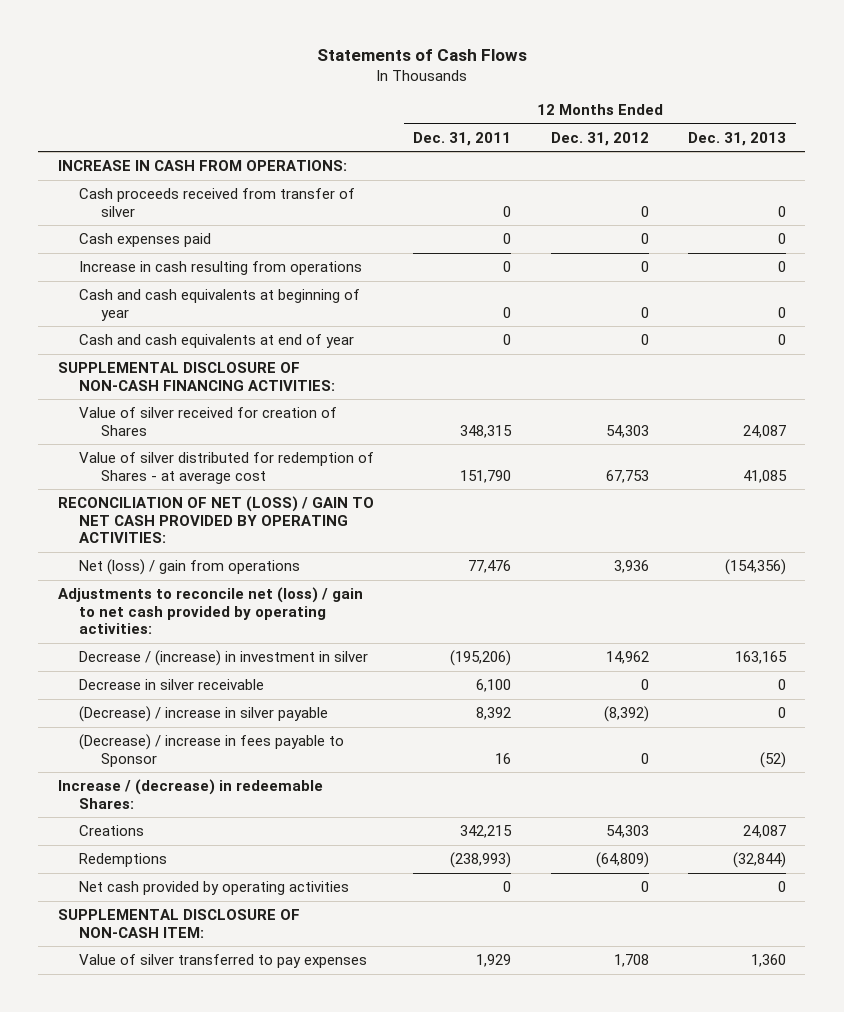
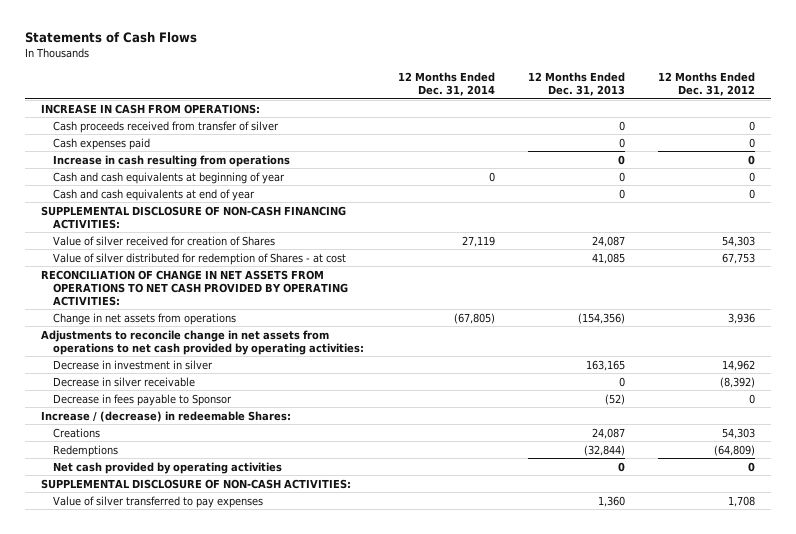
- | 12 Months Ended Dec. 31, 2011 | 12 Months Ended Dec. 31, 2012 | 12 Months Ended Dec. 31, 2013
+ | 12 Months Ended Dec. 31, 2014 | 12 Months Ended Dec. 31, 2013 | 12 Months Ended Dec. 31, 2012
- Value of silver distributed for redemption of Shares - at average cost | 151,790 | 67,753 | 41,085
- RECONCILIATION OF NET (LOSS) / GAIN TO NET CASH PROVIDED BY OPERATING ACTIVITIES:
- Net (loss) / gain from operations | 77,476 | 3,936 | (154,356)
- Adjustments to reconcile net (loss) / gain to net cash provided by operating activities:
- Decrease / (increase) in investment in silver | (195,206) | 14,962 | 163,165
- Decrease in silver receivable | 6,100 | 0 | 0
- (Decrease) / increase in silver payable | 8,392 | (8,392) | 0
- (Decrease) / increase in fees payable to Sponsor | 16 | 0 | (52)
+ Value of silver distributed for redemption of Shares - at cost | | 41,085 | 67,753
+ RECONCILIATION OF CHANGE IN NET ASSETS FROM OPERATIONS TO NET CASH PROVIDED BY OPERATING ACTIVITIES:
+ Change in net assets from operations | (67,805) | (154,356) | 3,936
+ Adjustments to reconcile change in net assets from operations to net cash provided by operating activities:
+ Decrease in investment in silver | | 163,165 | 14,962
+ Decrease in silver receivable | | 0 | (8,392)
+ Decrease in fees payable to Sponsor | | (52) | 0
- SUPPLEMENTAL DISCLOSURE OF NON-CASH ITEM:
+ SUPPLEMENTAL DISCLOSURE OF NON-CASH ACTIVITIES:

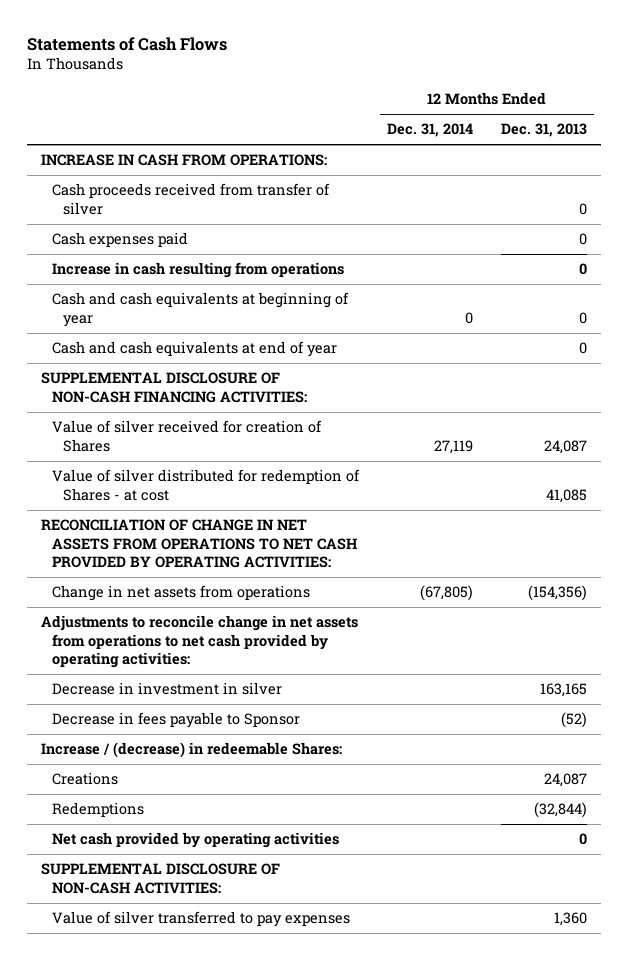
- | 12 Months Ended Dec. 31, 2014 | 12 Months Ended Dec. 31, 2013 | 12 Months Ended Dec. 31, 2012
+ | 12 Months Ended Dec. 31, 2014 | 12 Months Ended Dec. 31, 2013
- Decrease in silver receivable | | 0 | (8,392)

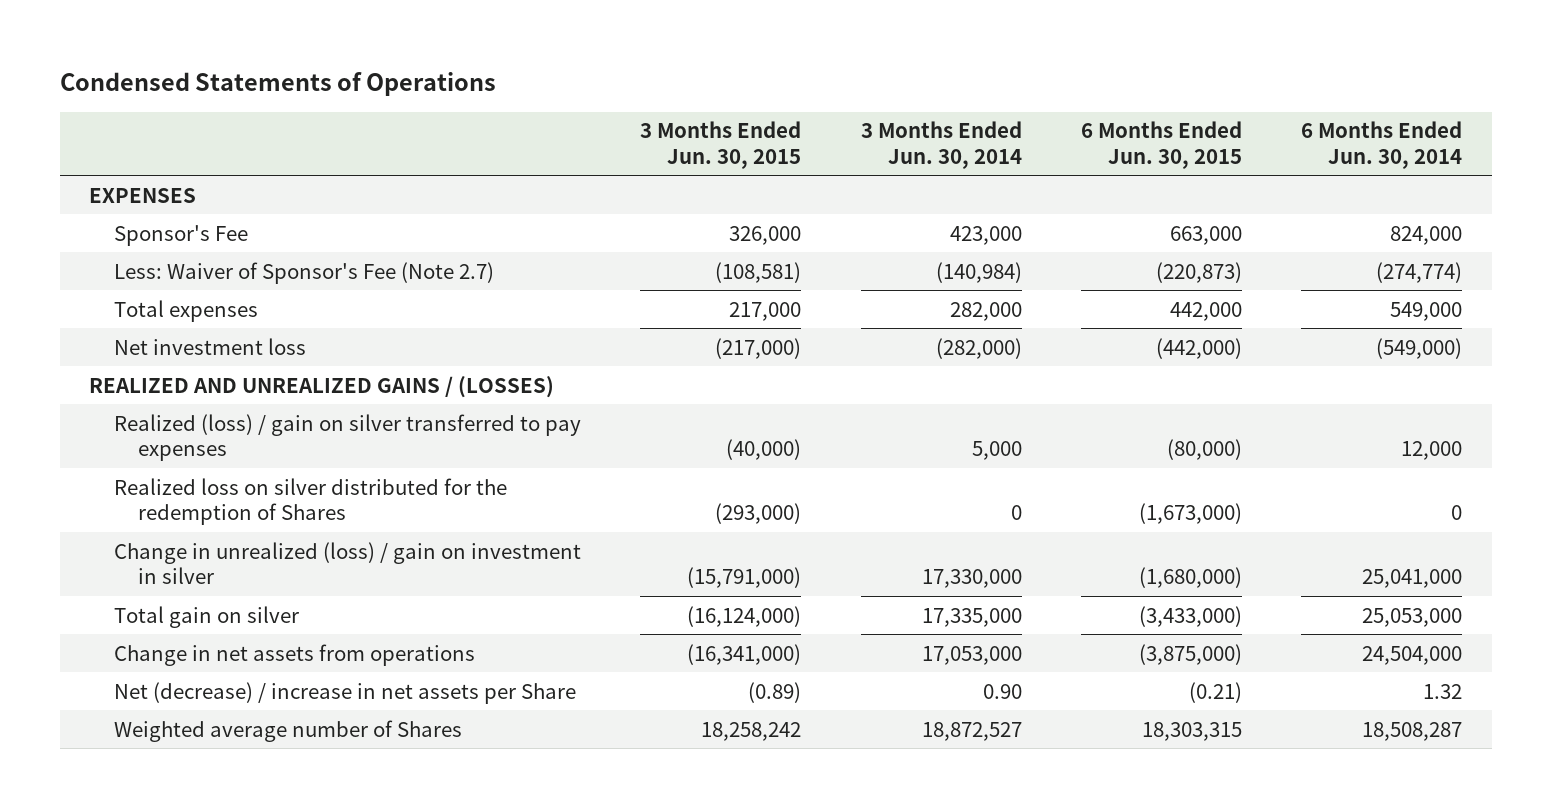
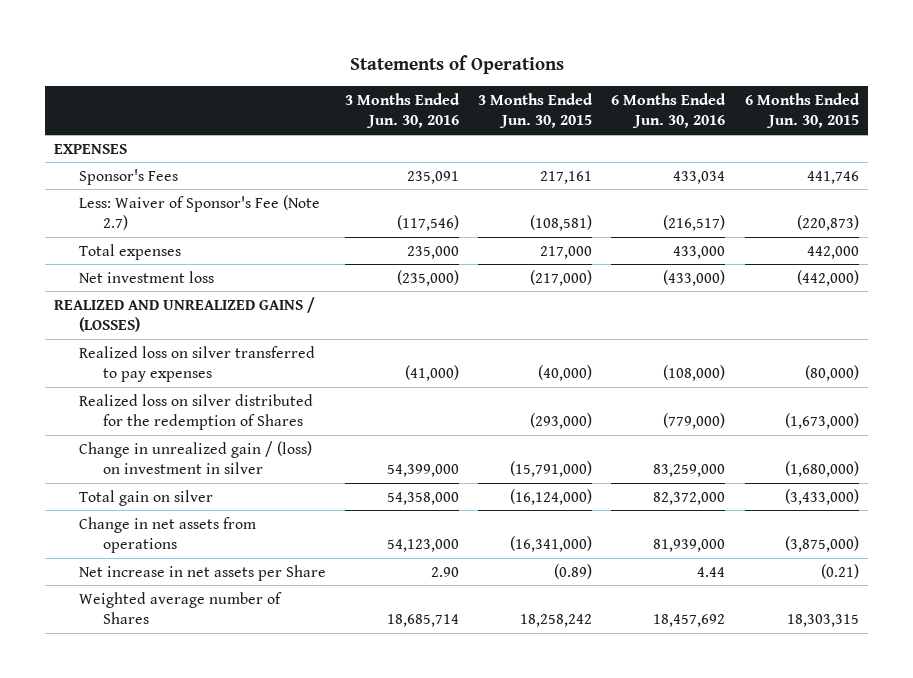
- Condensed Statements of Operations
+ Statements of Operations
- | 3 Months Ended Jun. 30, 2015 | 3 Months Ended Jun. 30, 2014 | 6 Months Ended Jun. 30, 2015 | 6 Months Ended Jun. 30, 2014
+ | 3 Months Ended Jun. 30, 2016 | 3 Months Ended Jun. 30, 2015 | 6 Months Ended Jun. 30, 2016 | 6 Months Ended Jun. 30, 2015
- Sponsor's Fee | 326,000 | 423,000 | 663,000 | 824,000
+ Sponsor's Fees | 235,091 | 217,161 | 433,034 | 441,746
- Realized (loss) / gain on silver transferred to pay expenses | (40,000) | 5,000 | (80,000) | 12,000
+ Realized loss on silver transferred to pay expenses | (41,000) | (40,000) | (108,000) | (80,000)
- Change in unrealized (loss) / gain on investment in silver | (15,791,000) | 17,330,000 | (1,680,000) | 25,041,000
+ Change in unrealized gain / (loss) on investment in silver | 54,399,000 | (15,791,000) | 83,259,000 | (1,680,000)
- Net (decrease) / increase in net assets per Share | (0.89) | 0.90 | (0.21) | 1.32
+ Net increase in net assets per Share | 2.90 | (0.89) | 4.44 | (0.21)

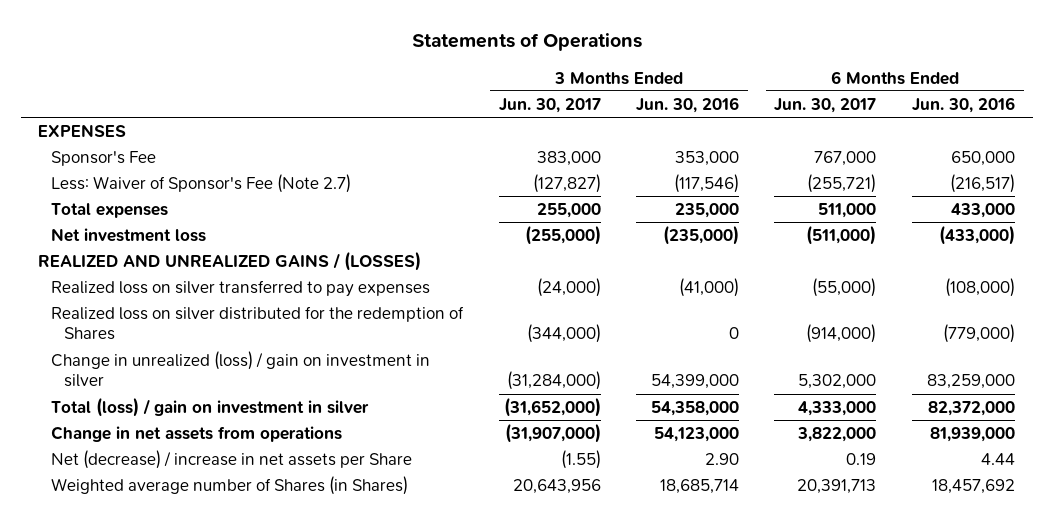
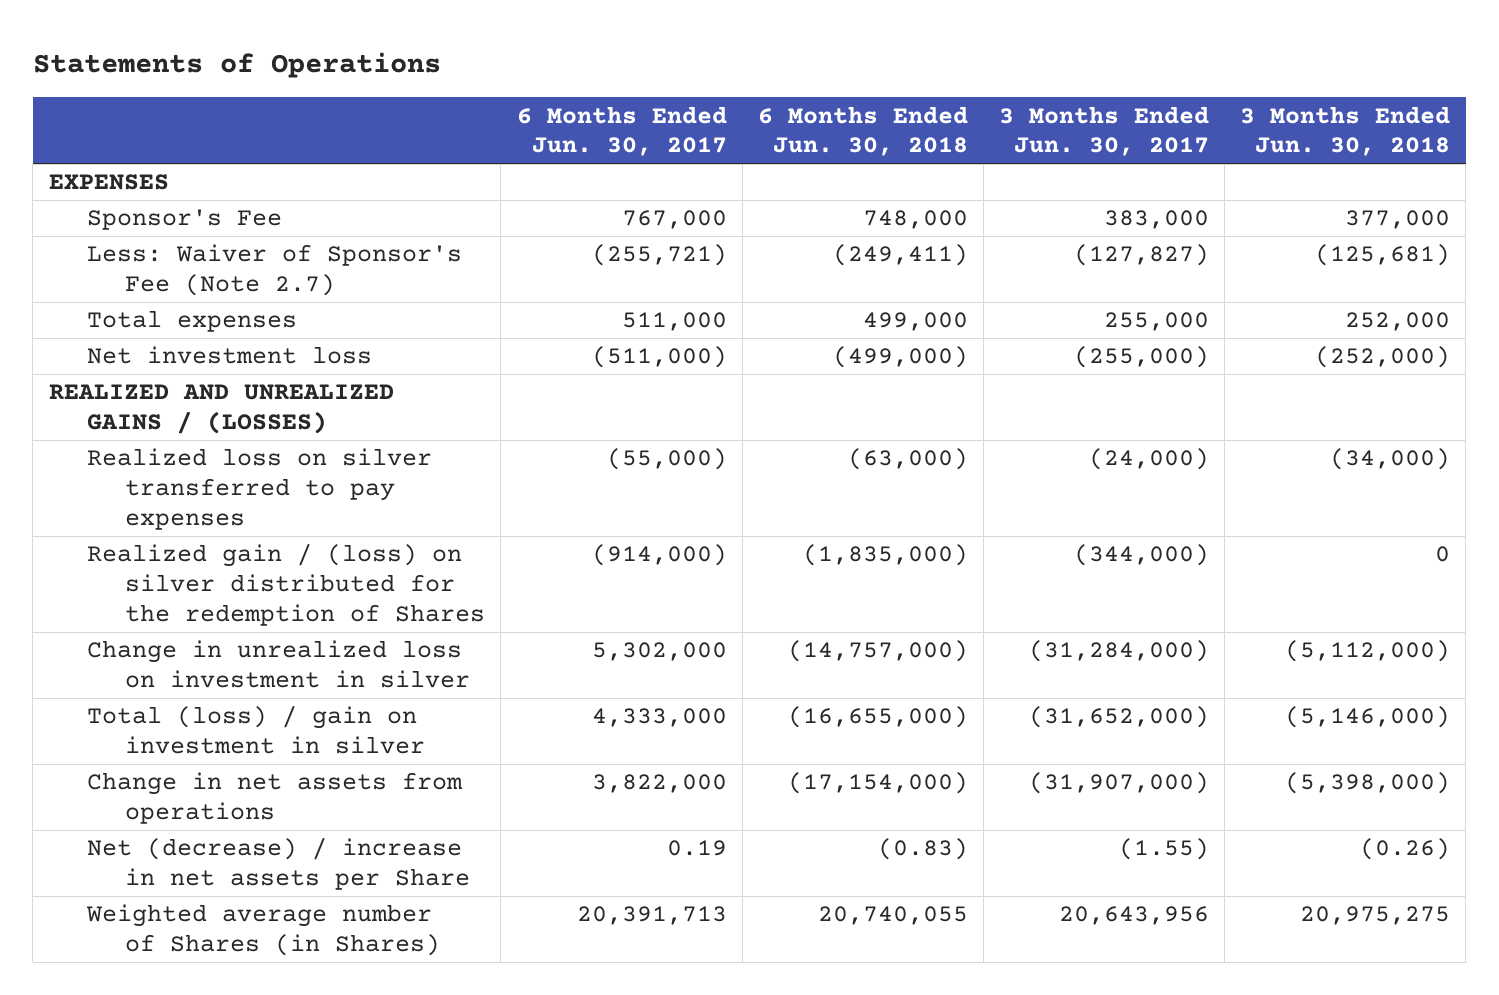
- | 3 Months Ended Jun. 30, 2017 | 3 Months Ended Jun. 30, 2016 | 6 Months Ended Jun. 30, 2017 | 6 Months Ended Jun. 30, 2016
+ | 6 Months Ended Jun. 30, 2017 | 6 Months Ended Jun. 30, 2018 | 3 Months Ended Jun. 30, 2017 | 3 Months Ended Jun. 30, 2018
- Realized loss on silver distributed for the redemption of Shares | (344,000) | 0 | (914,000) | (779,000)
- Change in unrealized (loss) / gain on investment in silver | (31,284,000) | 54,399,000 | 5,302,000 | 83,259,000
+ Realized gain / (loss) on silver distributed for the redemption of Shares | (914,000) | (1,835,000) | (344,000) | 0
+ Change in unrealized loss on investment in silver | 5,302,000 | (14,757,000) | (31,284,000) | (5,112,000)

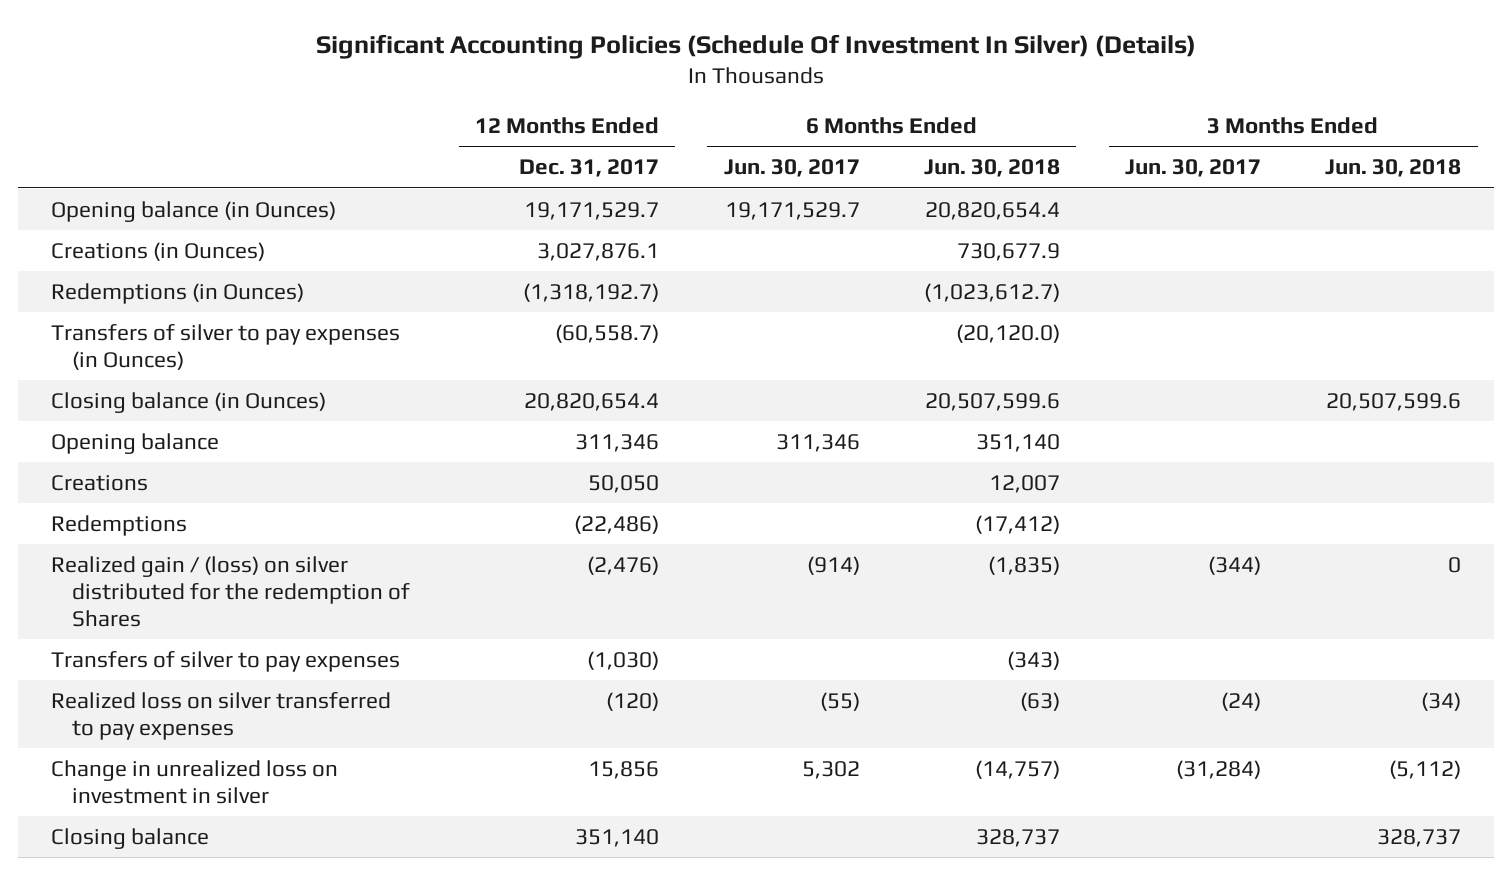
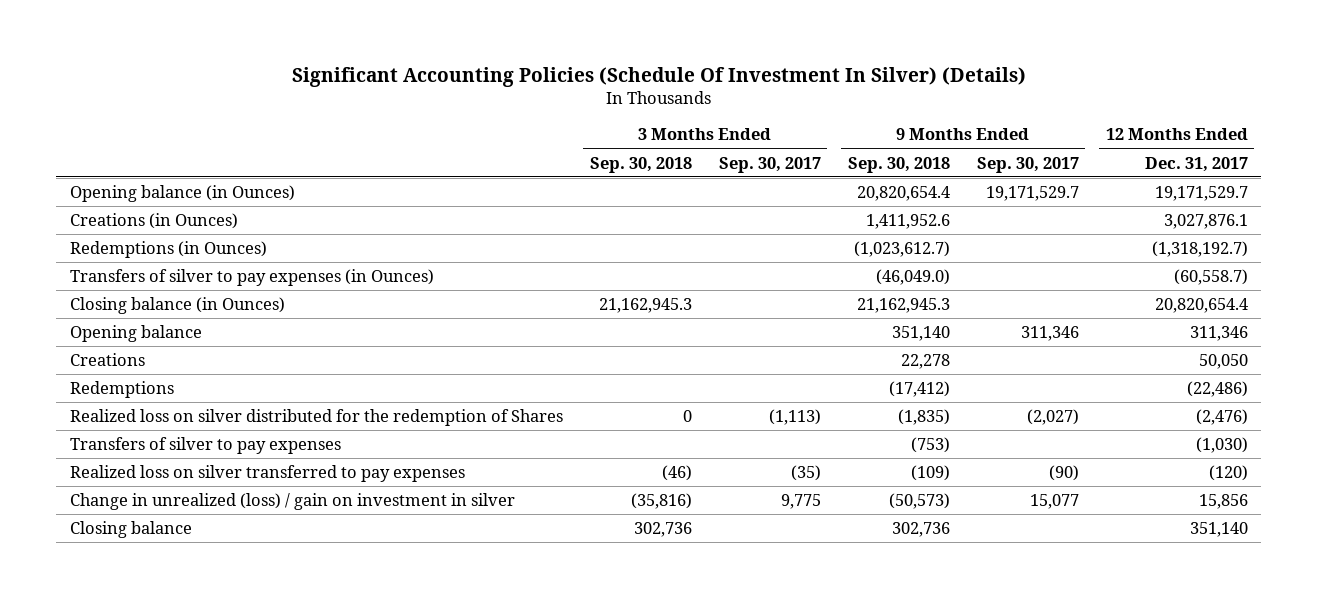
- | 12 Months Ended Dec. 31, 2017 | 6 Months Ended Jun. 30, 2017 | 6 Months Ended Jun. 30, 2018 | 3 Months Ended Jun. 30, 2017 | 3 Months Ended Jun. 30, 2018
+ | 3 Months Ended Sep. 30, 2018 | 3 Months Ended Sep. 30, 2017 | 9 Months Ended Sep. 30, 2018 | 9 Months Ended Sep. 30, 2017 | 12 Months Ended Dec. 31, 2017
- Realized gain / (loss) on silver distributed for the redemption of Shares | (2,476) | (914) | (1,835) | (344) | 0
+ Realized loss on silver distributed for the redemption of Shares | 0 | (1,113) | (1,835) | (2,027) | (2,476)
- Change in unrealized loss on investment in silver | 15,856 | 5,302 | (14,757) | (31,284) | (5,112)
+ Change in unrealized (loss) / gain on investment in silver | (35,816) | 9,775 | (50,573) | 15,077 | 15,856

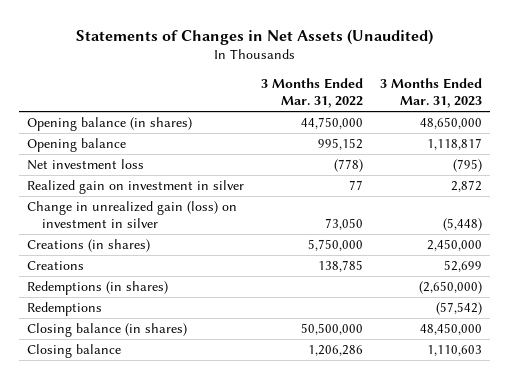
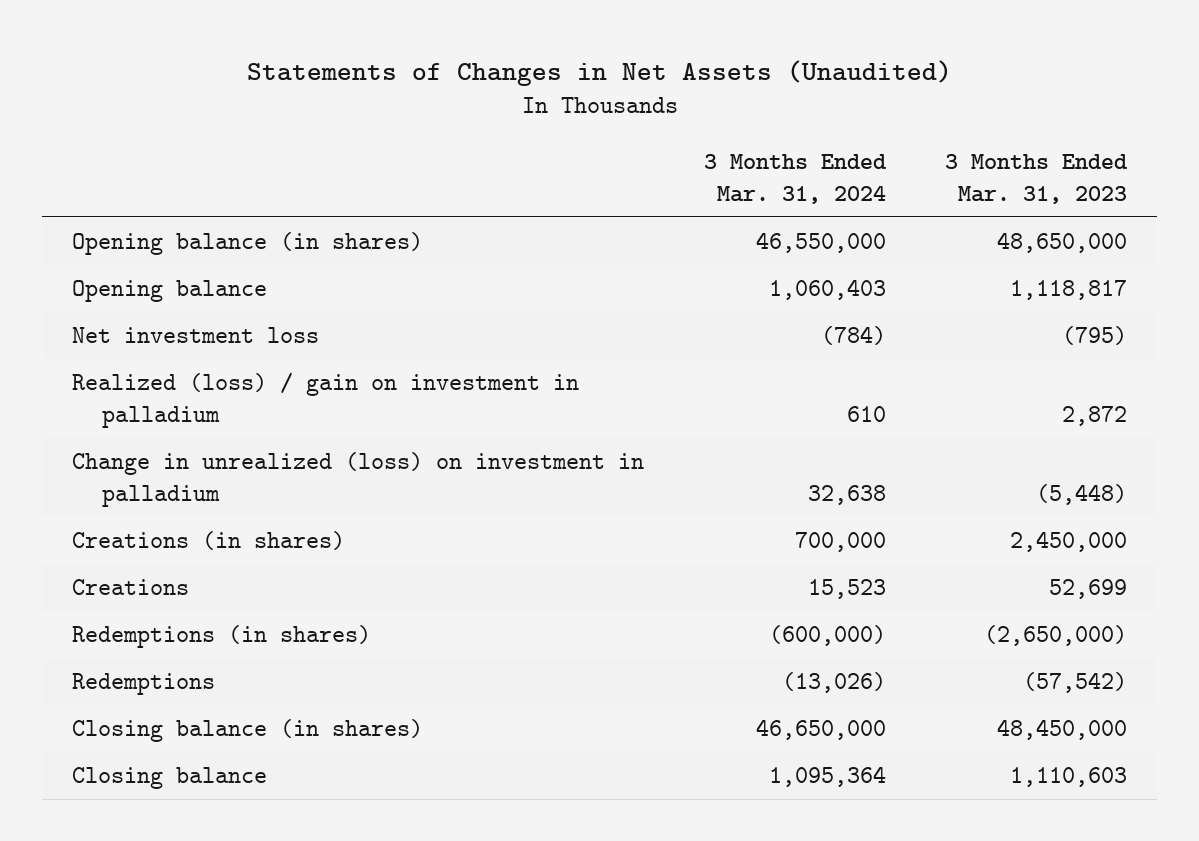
- | 3 Months Ended Mar. 31, 2022 | 3 Months Ended Mar. 31, 2023
+ | 3 Months Ended Mar. 31, 2024 | 3 Months Ended Mar. 31, 2023
- Realized gain on investment in silver | 77 | 2,872
- Change in unrealized gain (loss) on investment in silver | 73,050 | (5,448)
+ Realized (loss) / gain on investment in palladium | 610 | 2,872
+ Change in unrealized (loss) on investment in palladium | 32,638 | (5,448)

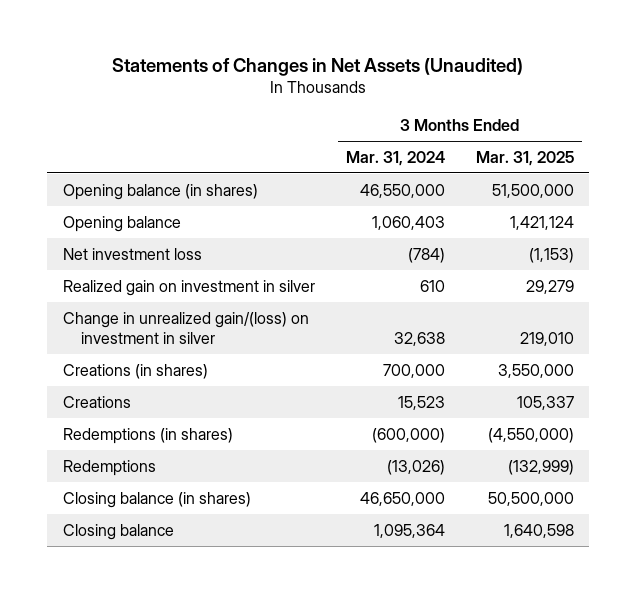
- | 3 Months Ended Mar. 31, 2024 | 3 Months Ended Mar. 31, 2023
+ | 3 Months Ended Mar. 31, 2024 | 3 Months Ended Mar. 31, 2025
- Realized (loss) / gain on investment in palladium | 610 | 2,872
- Change in unrealized (loss) on investment in palladium | 32,638 | (5,448)
+ Realized gain on investment in silver | 610 | 29,279
+ Change in unrealized gain/(loss) on investment in silver | 32,638 | 219,010

